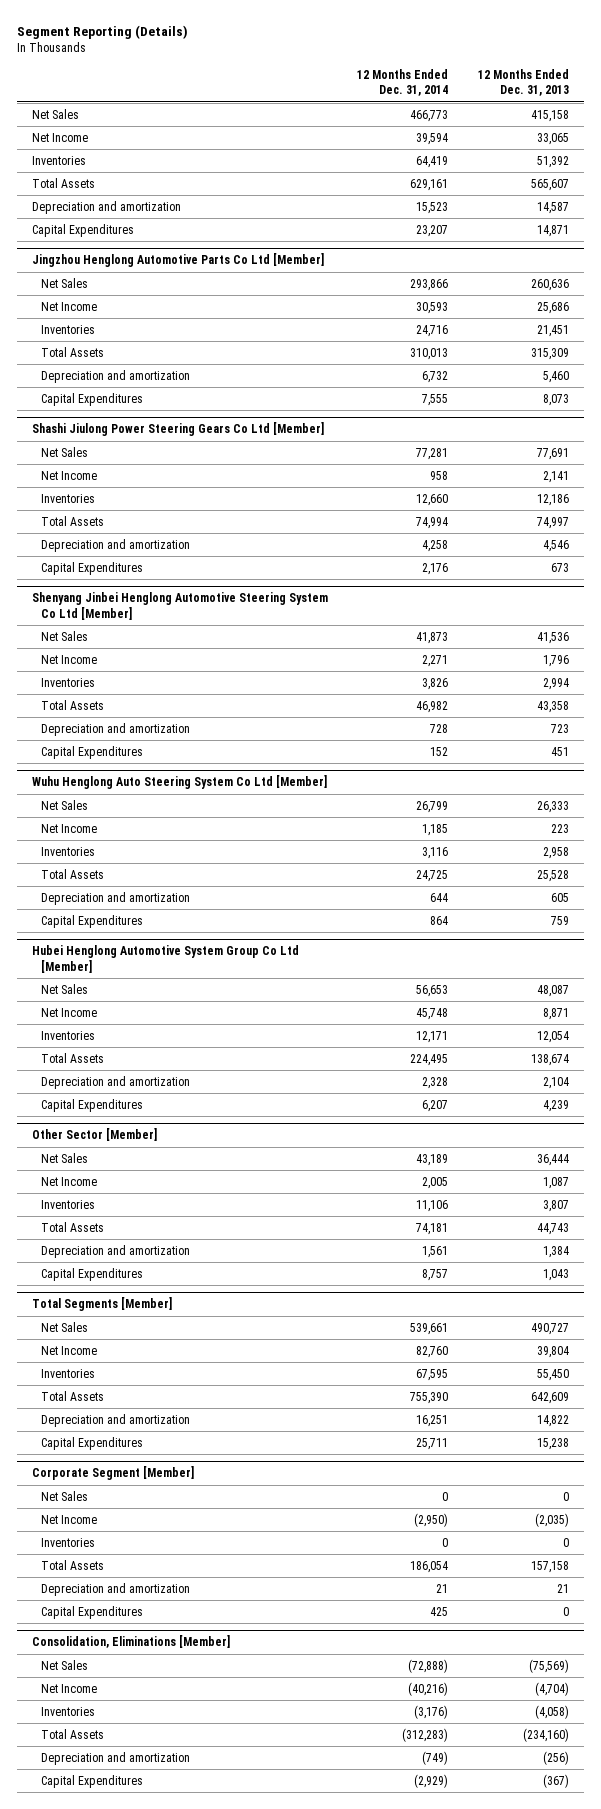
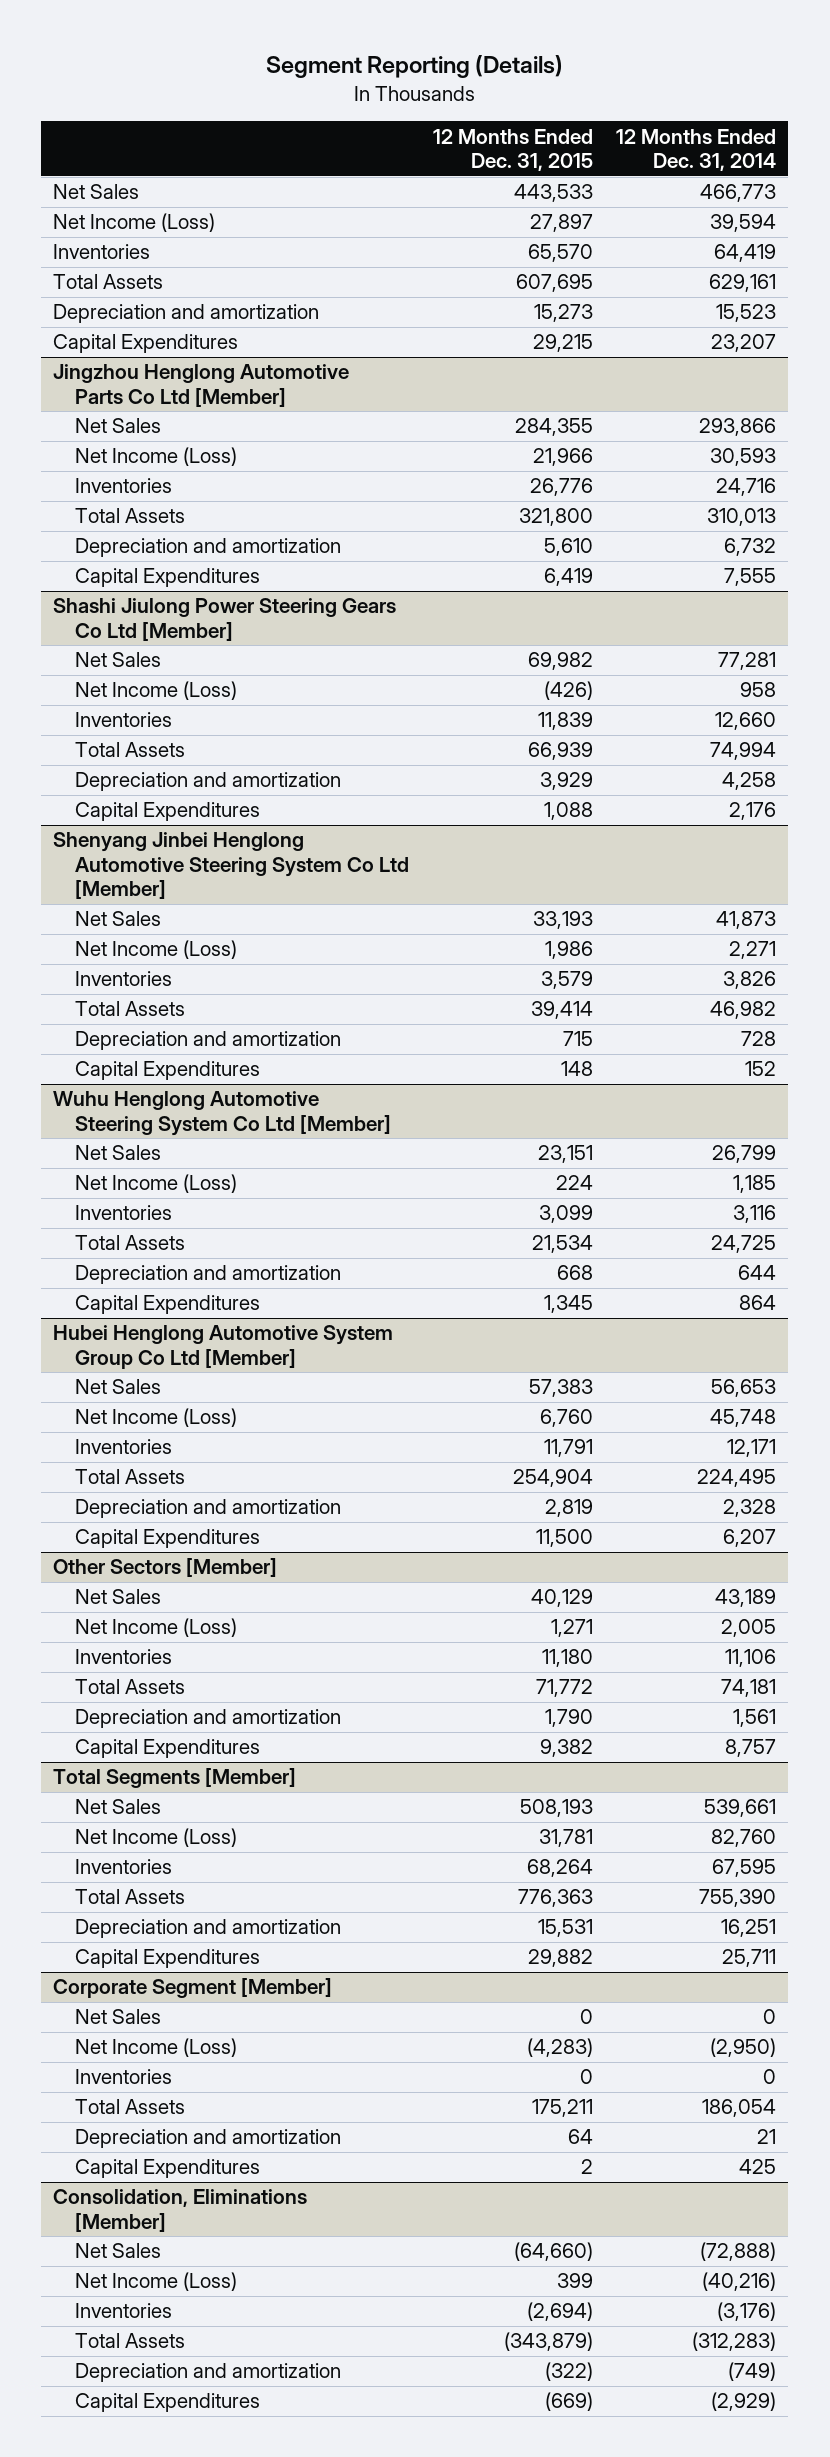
- | 12 Months Ended Dec. 31, 2014 | 12 Months Ended Dec. 31, 2013
+ | 12 Months Ended Dec. 31, 2015 | 12 Months Ended Dec. 31, 2014
- Net Income | 39,594 | 33,065
+ Net Income (Loss) | 27,897 | 39,594
@ Jingzhou Henglong Automotive Parts Co Ltd [Member]
- Net Income | 30,593 | 25,686
+ Net Income (Loss) | 21,966 | 30,593
@ Shashi Jiulong Power Steering Gears Co Ltd [Member]
- Net Income | 958 | 2,141
+ Net Income (Loss) | (426) | 958
@ Shenyang Jinbei Henglong Automotive Steering System Co Ltd [Member]
- Net Income | 2,271 | 1,796
+ Net Income (Loss) | 1,986 | 2,271
- Wuhu Henglong Auto Steering System Co Ltd [Member]
+ Wuhu Henglong Automotive Steering System Co Ltd [Member]
- Net Income | 1,185 | 223
+ Net Income (Loss) | 224 | 1,185
@ Hubei Henglong Automotive System Group Co Ltd [Member]
- Net Income | 45,748 | 8,871
+ Net Income (Loss) | 6,760 | 45,748
- Other Sector [Member]
+ Other Sectors [Member]
- Net Income | 2,005 | 1,087
+ Net Income (Loss) | 1,271 | 2,005
@ Total Segments [Member]
- Net Income | 82,760 | 39,804
+ Net Income (Loss) | 31,781 | 82,760
@ Corporate Segment [Member]
- Net Income | (2,950) | (2,035)
+ Net Income (Loss) | (4,283) | (2,950)
@ Consolidation, Eliminations [Member]
- Net Income | (40,216) | (4,704)
+ Net Income (Loss) | 399 | (40,216)

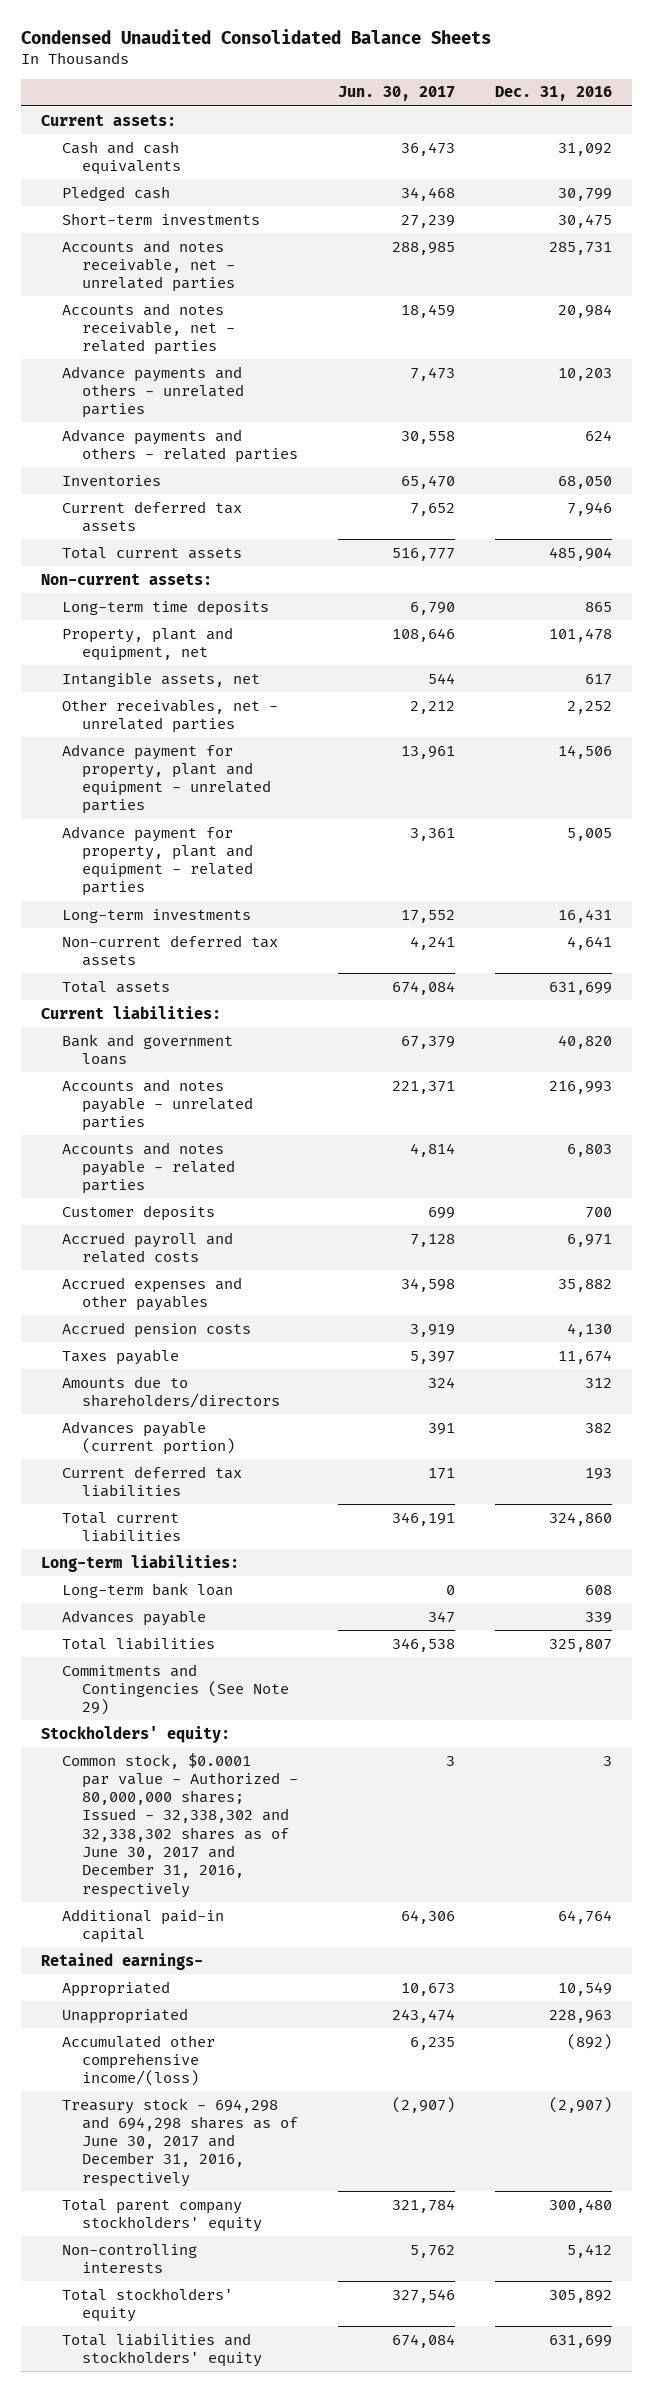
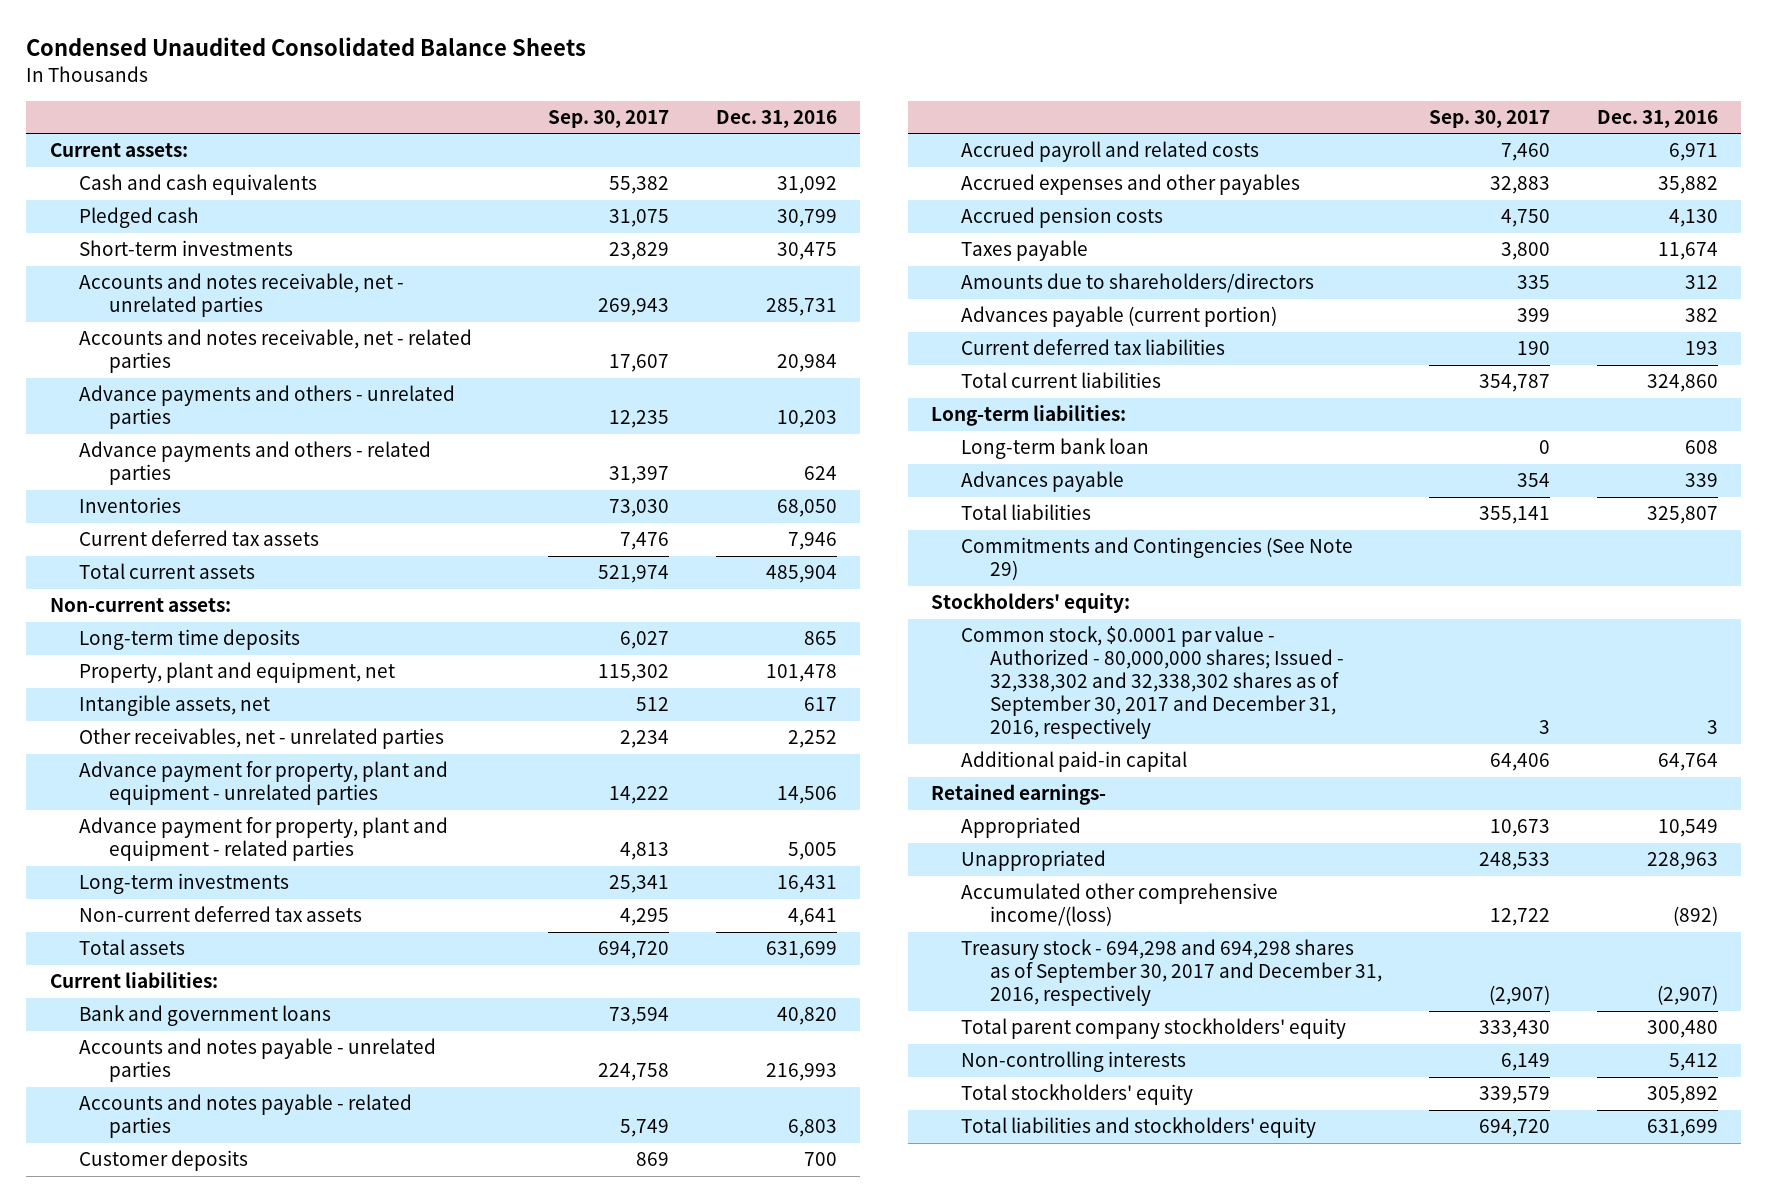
- | Jun. 30, 2017 | Dec. 31, 2016
+ | Sep. 30, 2017 | Dec. 31, 2016
- Common stock, $0.0001 par value - Authorized - 80,000,000 shares; Issued - 32,338,302 and 32,338,302 shares as of June 30, 2017 and December 31, 2016, respectively | 3 | 3
+ Common stock, $0.0001 par value - Authorized - 80,000,000 shares; Issued - 32,338,302 and 32,338,302 shares as of September 30, 2017 and December 31, 2016, respectively | 3 | 3
- Treasury stock - 694,298 and 694,298 shares as of June 30, 2017 and December 31, 2016, respectively | (2,907) | (2,907)
+ Treasury stock - 694,298 and 694,298 shares as of September 30, 2017 and December 31, 2016, respectively | (2,907) | (2,907)

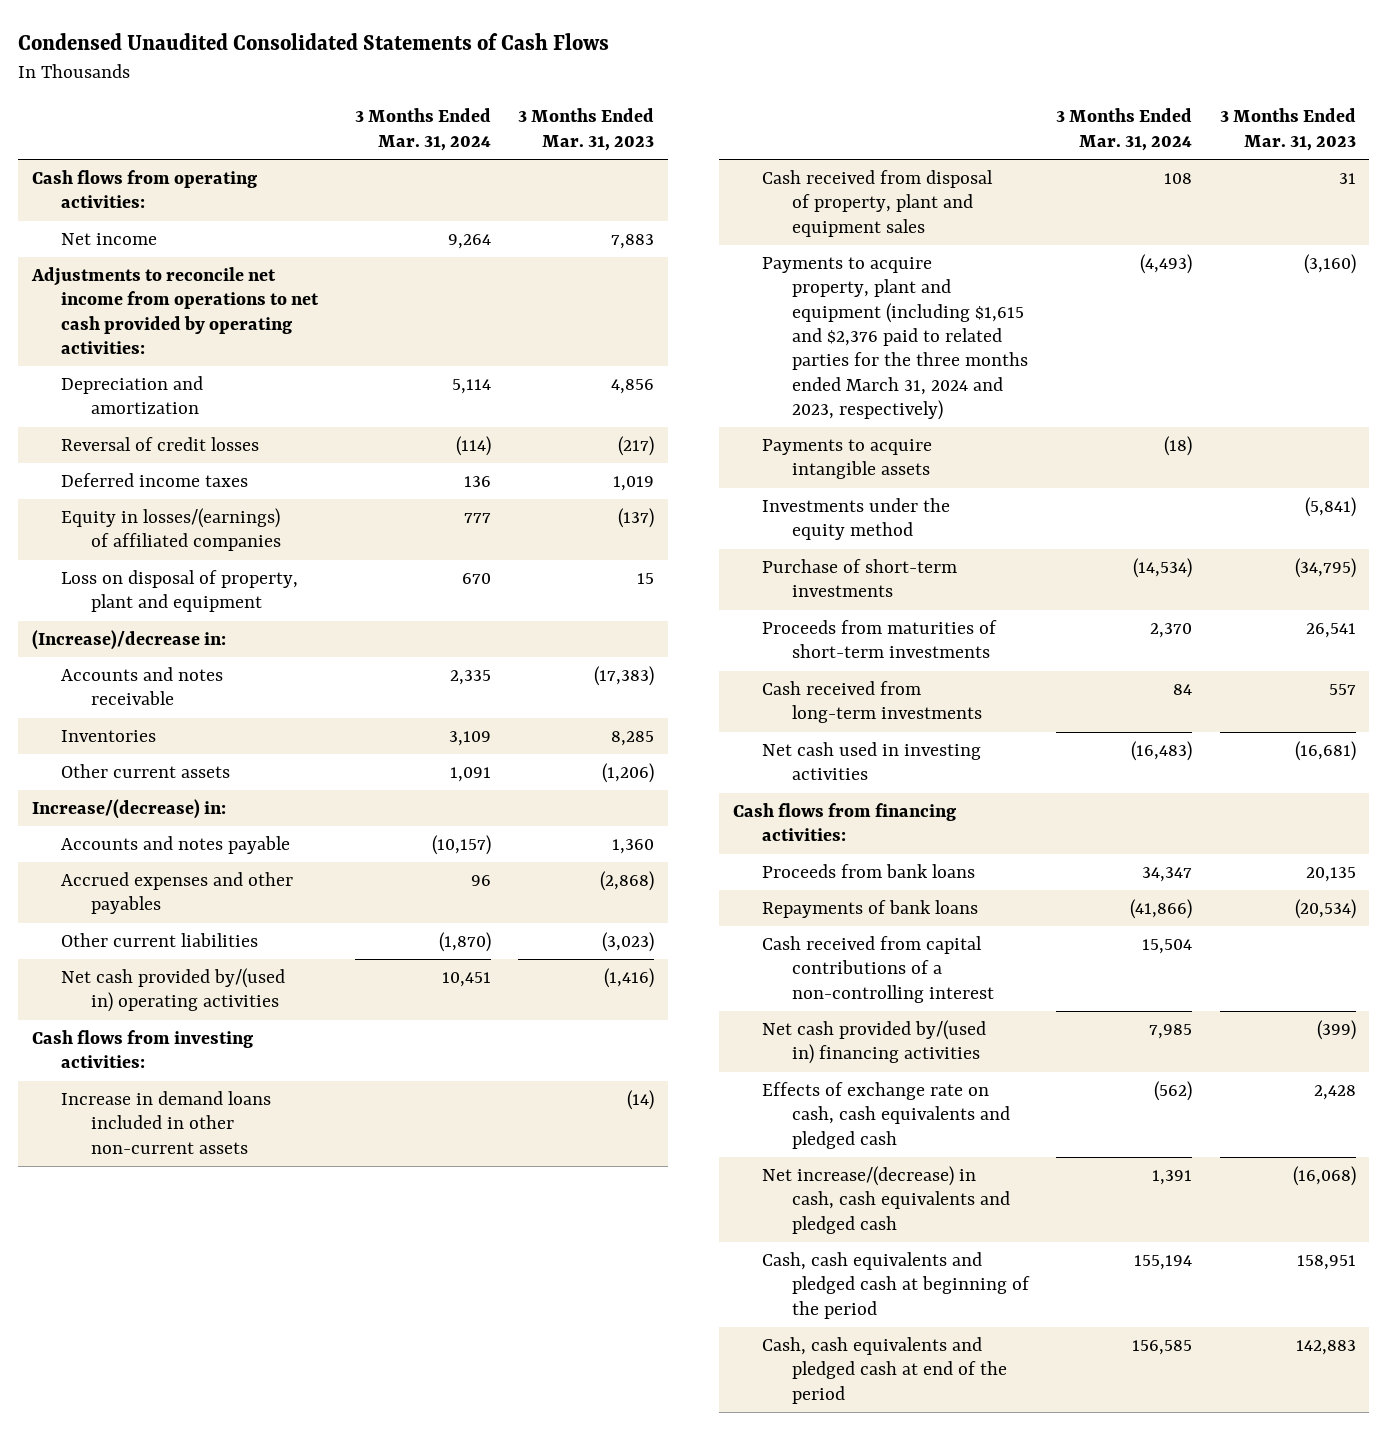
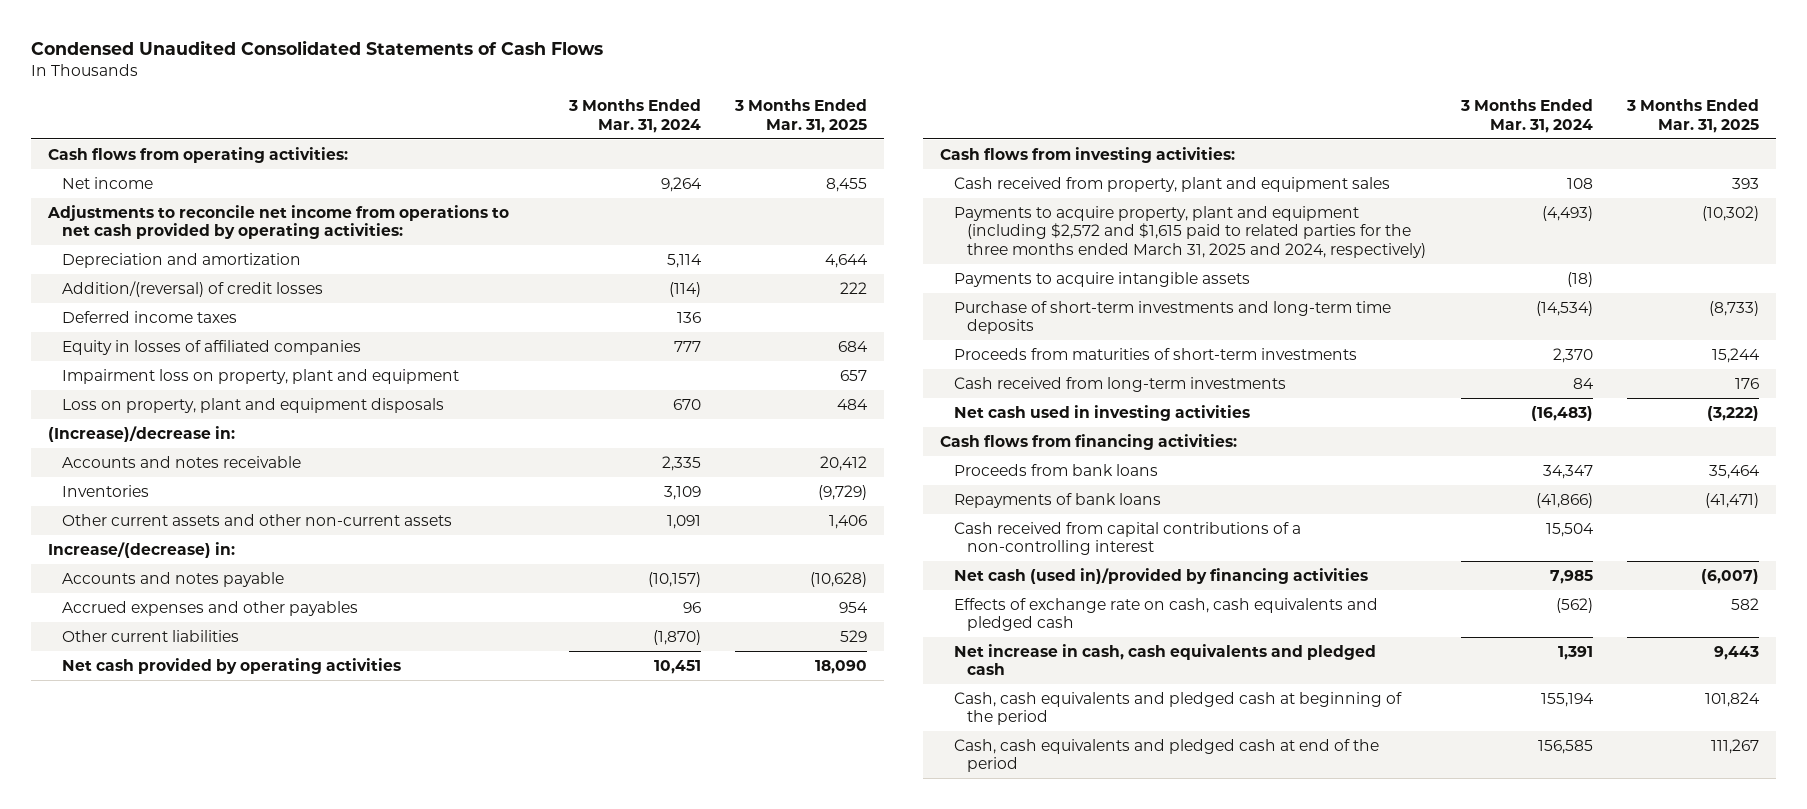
- | 3 Months Ended Mar. 31, 2024 | 3 Months Ended Mar. 31, 2023
+ | 3 Months Ended Mar. 31, 2024 | 3 Months Ended Mar. 31, 2025
- Reversal of credit losses | (114) | (217)
+ Addition/(reversal) of credit losses | (114) | 222
- Equity in losses/(earnings) of affiliated companies | 777 | (137)
- Loss on disposal of property, plant and equipment | 670 | 15
+ Equity in losses of affiliated companies | 777 | 684
+ Impairment loss on property, plant and equipment | | 657
+ Loss on property, plant and equipment disposals | 670 | 484
- Other current assets | 1,091 | (1,206)
+ Other current assets and other non-current assets | 1,091 | 1,406
- Net cash provided by/(used in) operating activities | 10,451 | (1,416)
+ Net cash provided by operating activities | 10,451 | 18,090
- Increase in demand loans included in other non-current assets | | (14)
- Cash received from disposal of property, plant and equipment sales | 108 | 31
- Payments to acquire property, plant and equipment (including $1,615 and $2,376 paid to related parties for the three months ended March 31, 2024 and 2023, respectively) | (4,493) | (3,160)
+ Cash received from property, plant and equipment sales | 108 | 393
+ Payments to acquire property, plant and equipment (including $2,572 and $1,615 paid to related parties for the three months ended March 31, 2025 and 2024, respectively) | (4,493) | (10,302)
- Investments under the equity method | | (5,841)
- Purchase of short-term investments | (14,534) | (34,795)
+ Purchase of short-term investments and long-term time deposits | (14,534) | (8,733)
- Net cash provided by/(used in) financing activities | 7,985 | (399)
+ Net cash (used in)/provided by financing activities | 7,985 | (6,007)
- Net increase/(decrease) in cash, cash equivalents and pledged cash | 1,391 | (16,068)
+ Net increase in cash, cash equivalents and pledged cash | 1,391 | 9,443

